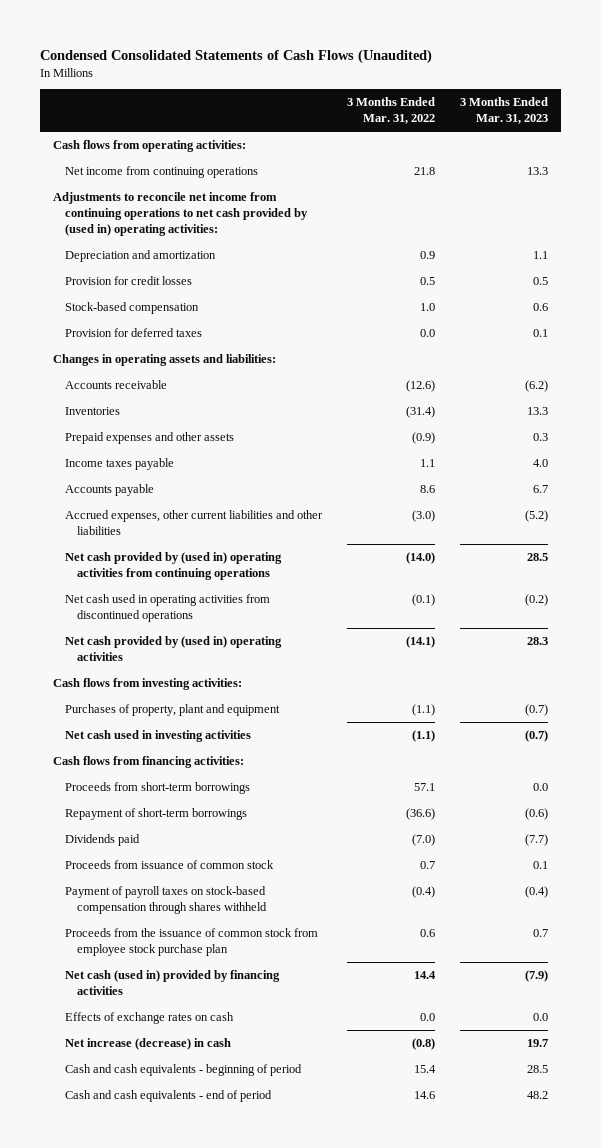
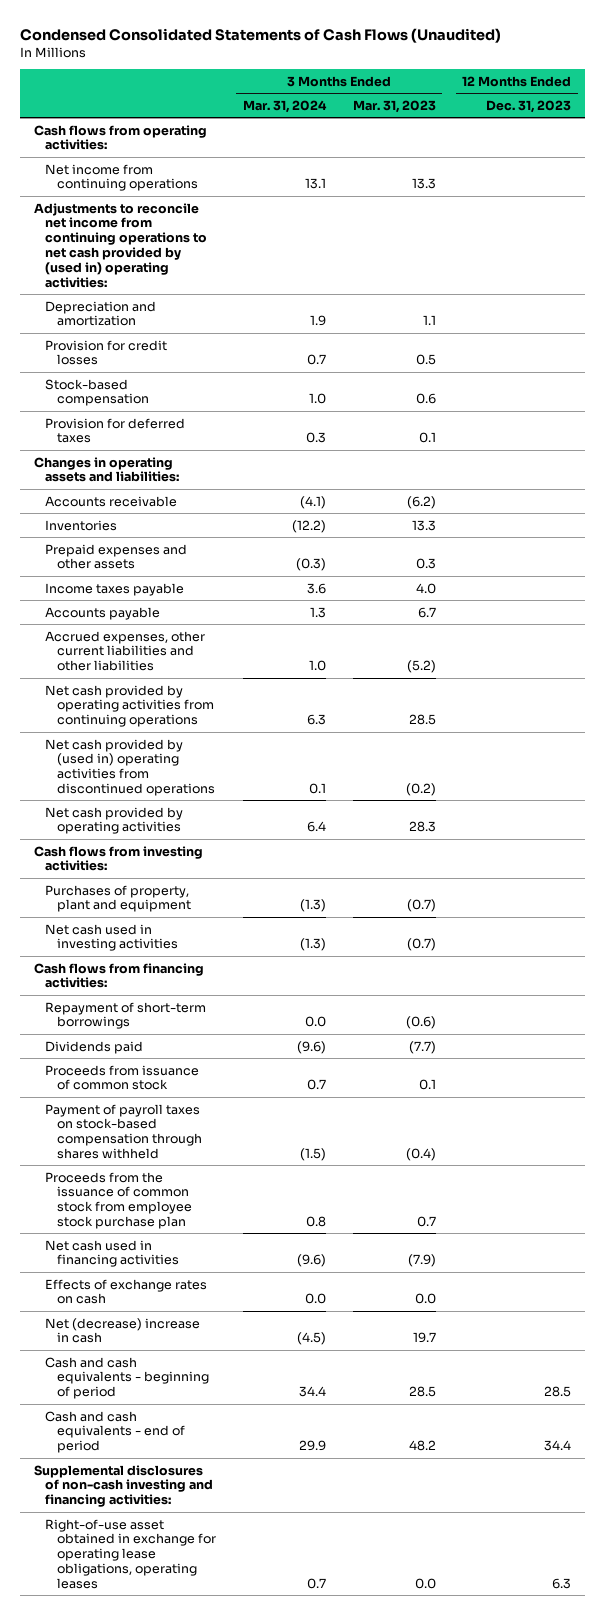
- | 3 Months Ended Mar. 31, 2022 | 3 Months Ended Mar. 31, 2023
+ | 3 Months Ended Mar. 31, 2024 | 3 Months Ended Mar. 31, 2023 | 12 Months Ended Dec. 31, 2023
- Net cash provided by (used in) operating activities from continuing operations | (14.0) | 28.5
- Net cash used in operating activities from discontinued operations | (0.1) | (0.2)
- Net cash provided by (used in) operating activities | (14.1) | 28.3
+ Net cash provided by operating activities from continuing operations | 6.3 | 28.5 |
+ Net cash provided by (used in) operating activities from discontinued operations | 0.1 | (0.2) |
+ Net cash provided by operating activities | 6.4 | 28.3 |
- Proceeds from short-term borrowings | 57.1 | 0.0
- Net cash (used in) provided by financing activities | 14.4 | (7.9)
+ Net cash used in financing activities | (9.6) | (7.9) |
- Net increase (decrease) in cash | (0.8) | 19.7
+ Net (decrease) increase in cash | (4.5) | 19.7 |
+ Supplemental disclosures of non-cash investing and financing activities:
+ Right-of-use asset obtained in exchange for operating lease obligations, operating leases | 0.7 | 0.0 | 6.3

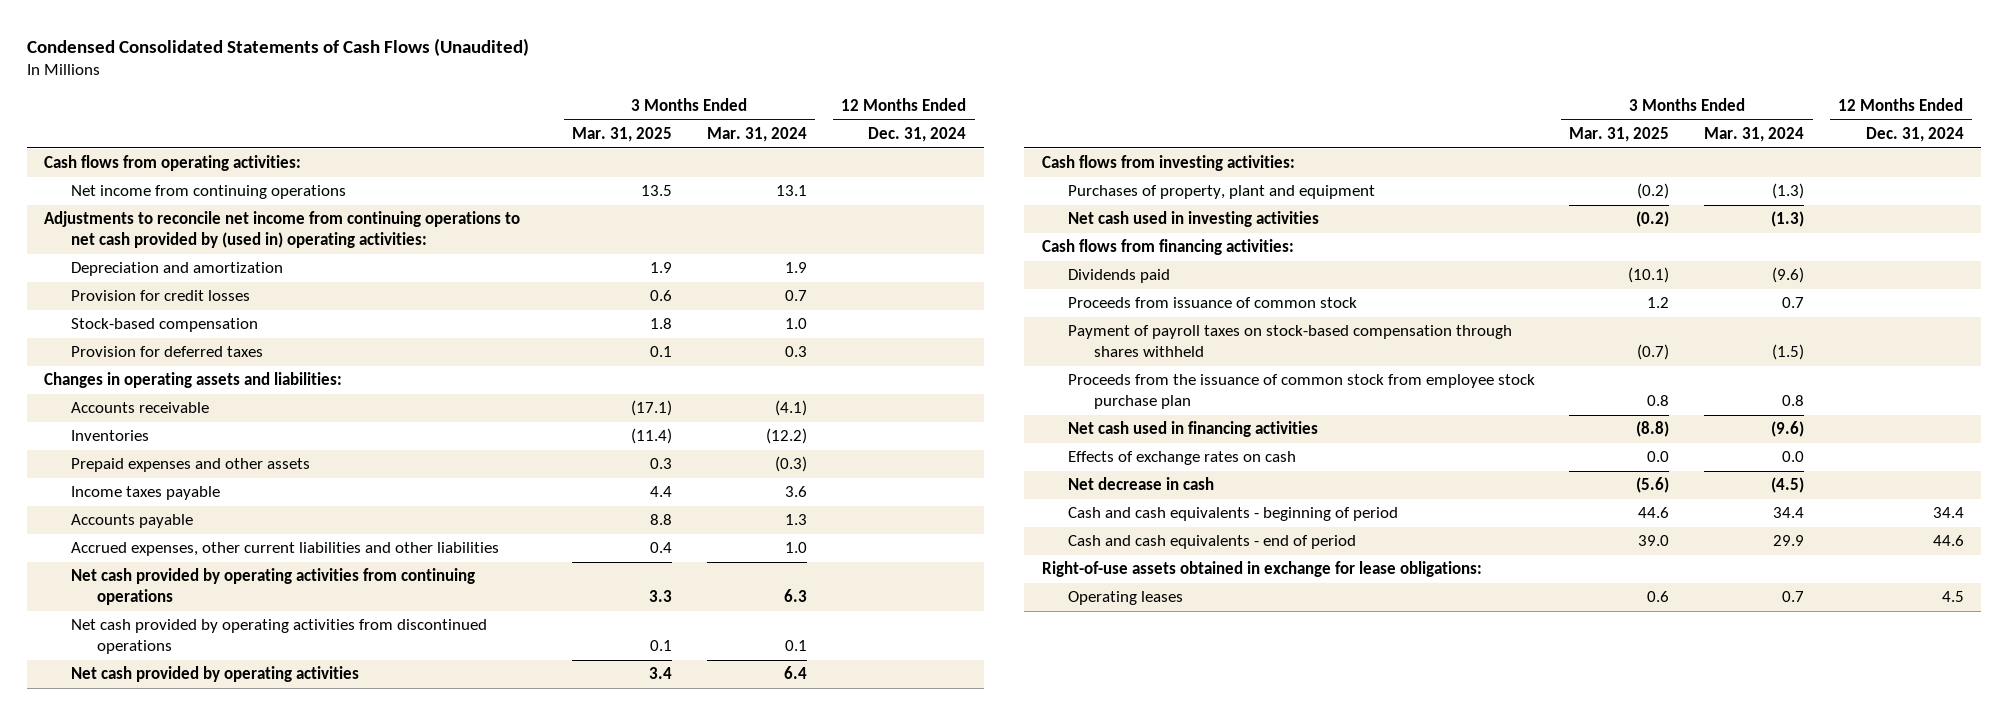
- | 3 Months Ended Mar. 31, 2024 | 3 Months Ended Mar. 31, 2023 | 12 Months Ended Dec. 31, 2023
+ | 3 Months Ended Mar. 31, 2025 | 3 Months Ended Mar. 31, 2024 | 12 Months Ended Dec. 31, 2024
- Net cash provided by (used in) operating activities from discontinued operations | 0.1 | (0.2) |
+ Net cash provided by operating activities from discontinued operations | 0.1 | 0.1 |
- Repayment of short-term borrowings | 0.0 | (0.6) |
- Net (decrease) increase in cash | (4.5) | 19.7 |
+ Net decrease in cash | (5.6) | (4.5) |
- Supplemental disclosures of non-cash investing and financing activities:
- Right-of-use asset obtained in exchange for operating lease obligations, operating leases | 0.7 | 0.0 | 6.3
+ Right-of-use assets obtained in exchange for lease obligations:
+ Operating leases | 0.6 | 0.7 | 4.5

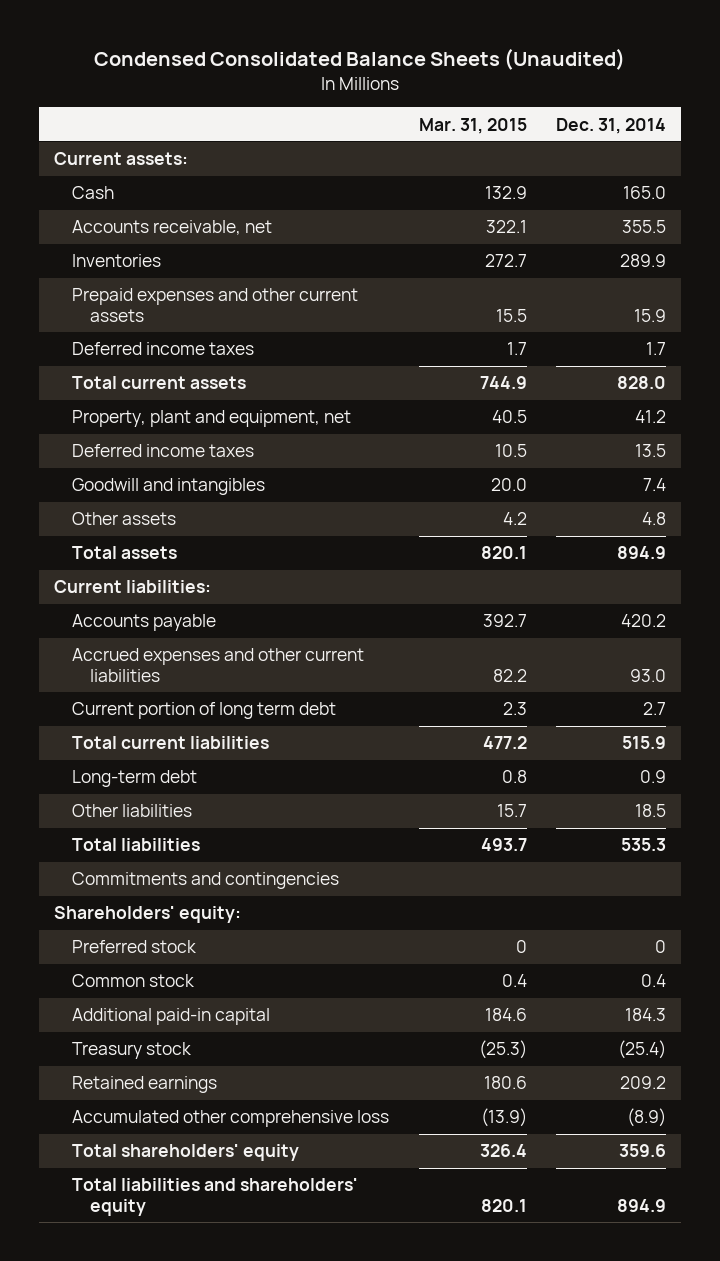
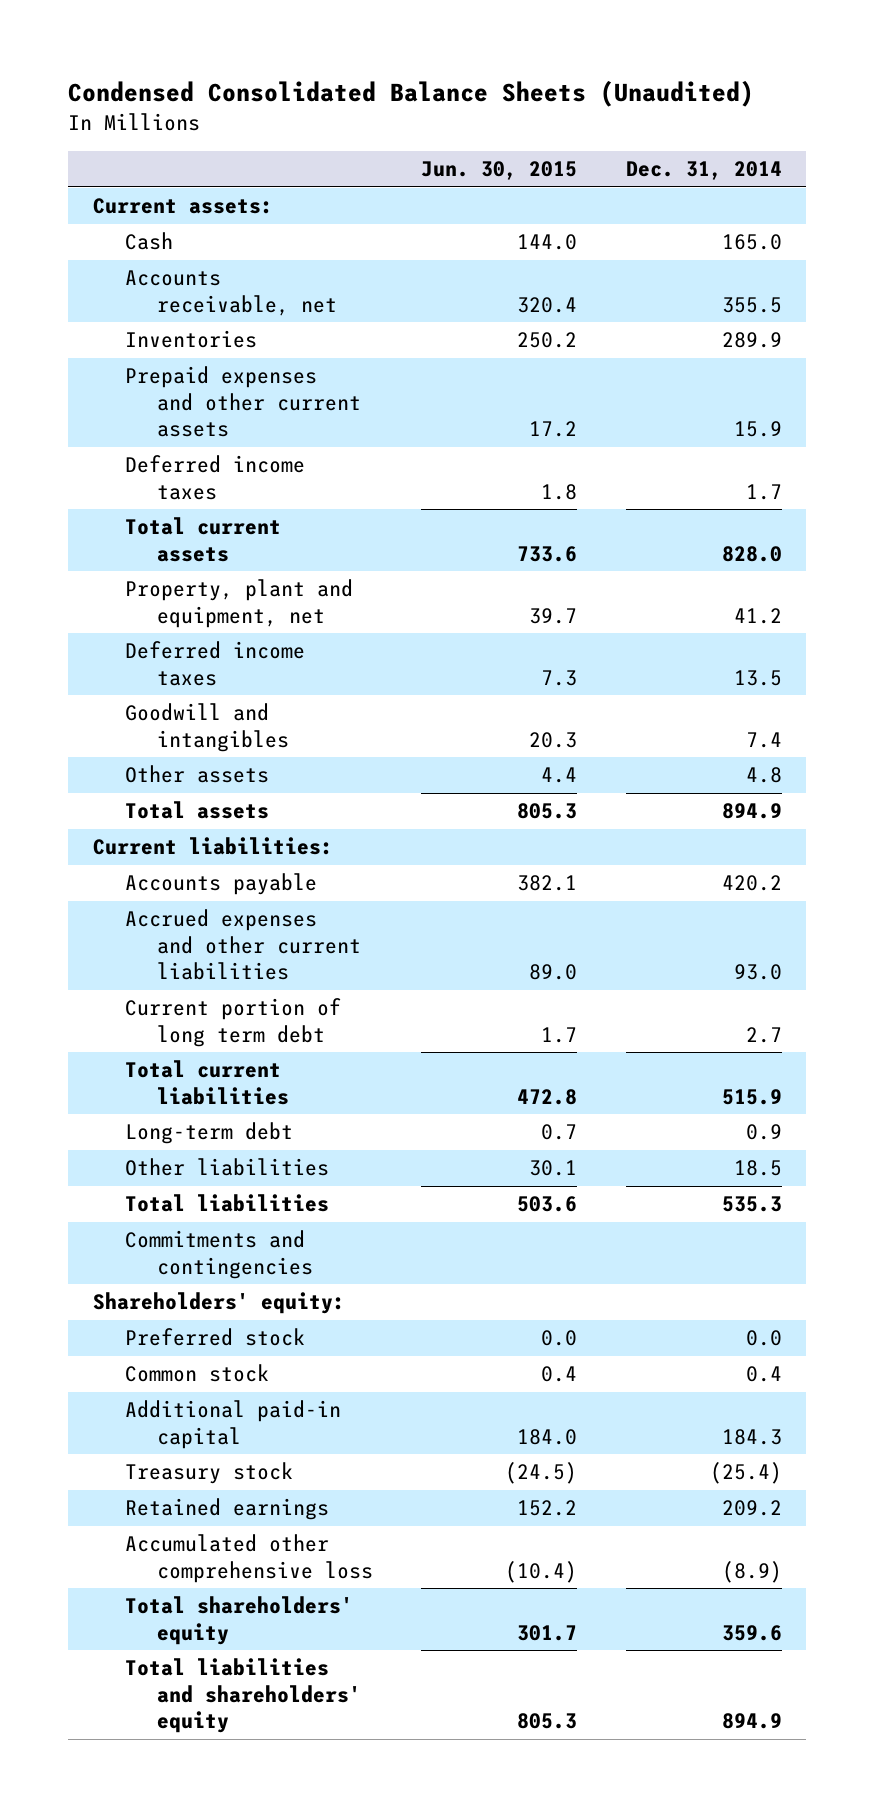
- | Mar. 31, 2015 | Dec. 31, 2014
+ | Jun. 30, 2015 | Dec. 31, 2014
- Preferred stock | 0 | 0
+ Preferred stock | 0.0 | 0.0

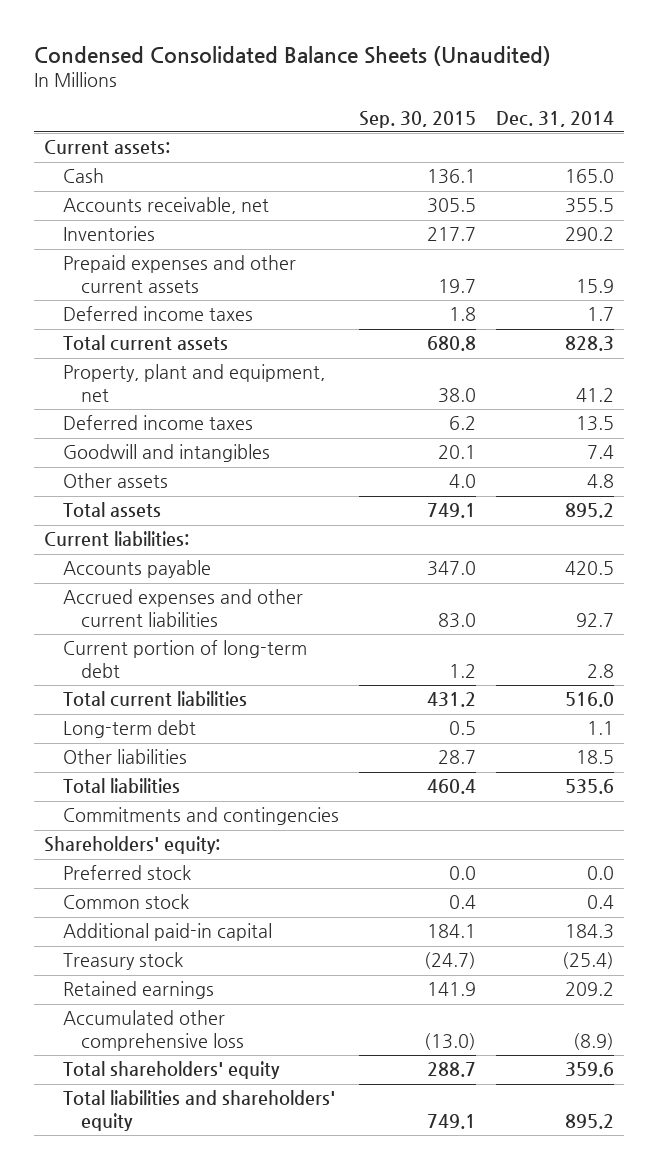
- | Jun. 30, 2015 | Dec. 31, 2014
+ | Sep. 30, 2015 | Dec. 31, 2014
- Inventories | 250.2 | 289.9
+ Inventories | 217.7 | 290.2
- Total current assets | 733.6 | 828.0
+ Total current assets | 680.8 | 828.3
- Total assets | 805.3 | 894.9
+ Total assets | 749.1 | 895.2
- Accounts payable | 382.1 | 420.2
- Accrued expenses and other current liabilities | 89.0 | 93.0
- Current portion of long term debt | 1.7 | 2.7
- Total current liabilities | 472.8 | 515.9
- Long-term debt | 0.7 | 0.9
+ Accounts payable | 347.0 | 420.5
+ Accrued expenses and other current liabilities | 83.0 | 92.7
+ Current portion of long-term debt | 1.2 | 2.8
+ Total current liabilities | 431.2 | 516.0
+ Long-term debt | 0.5 | 1.1
- Total liabilities | 503.6 | 535.3
+ Total liabilities | 460.4 | 535.6
- Total liabilities and shareholders' equity | 805.3 | 894.9
+ Total liabilities and shareholders' equity | 749.1 | 895.2

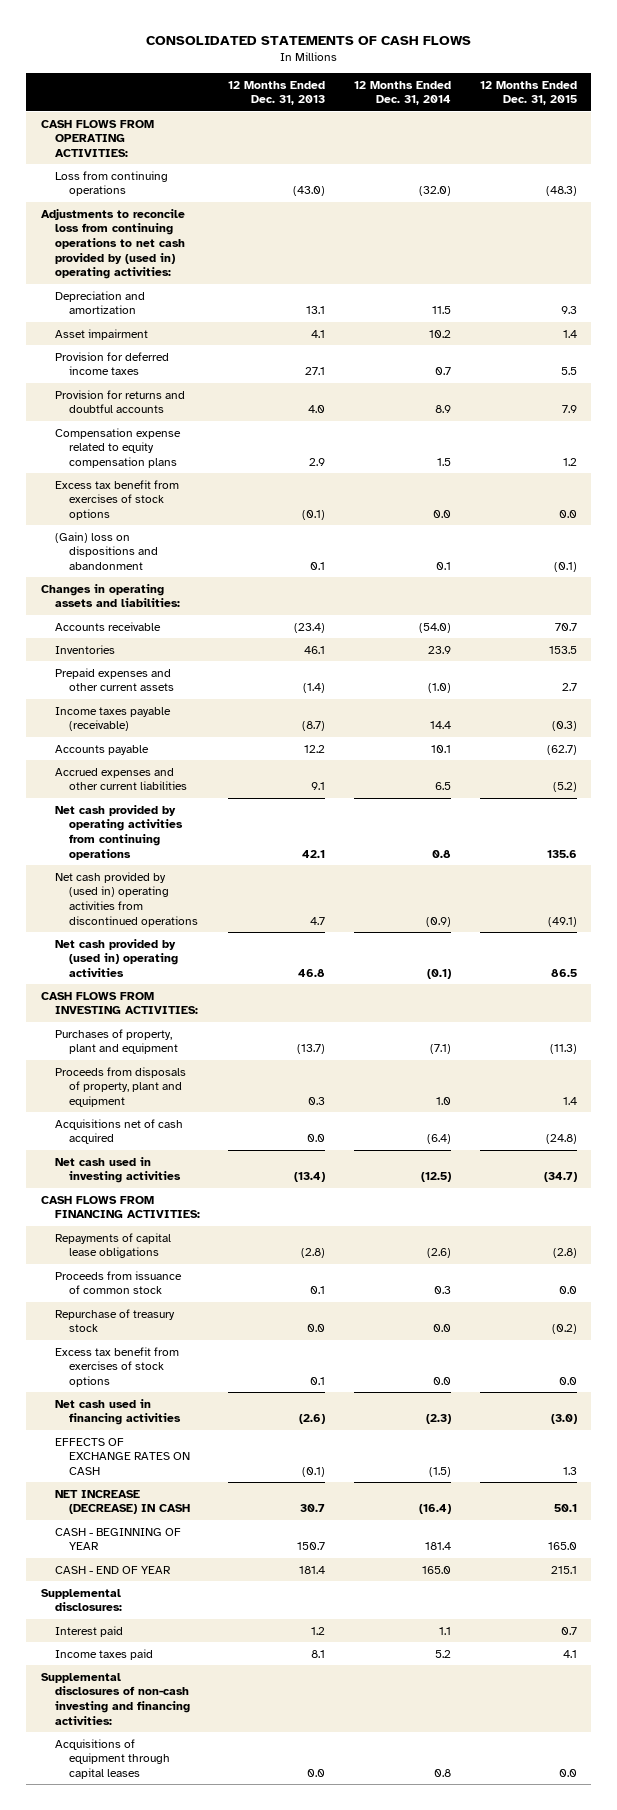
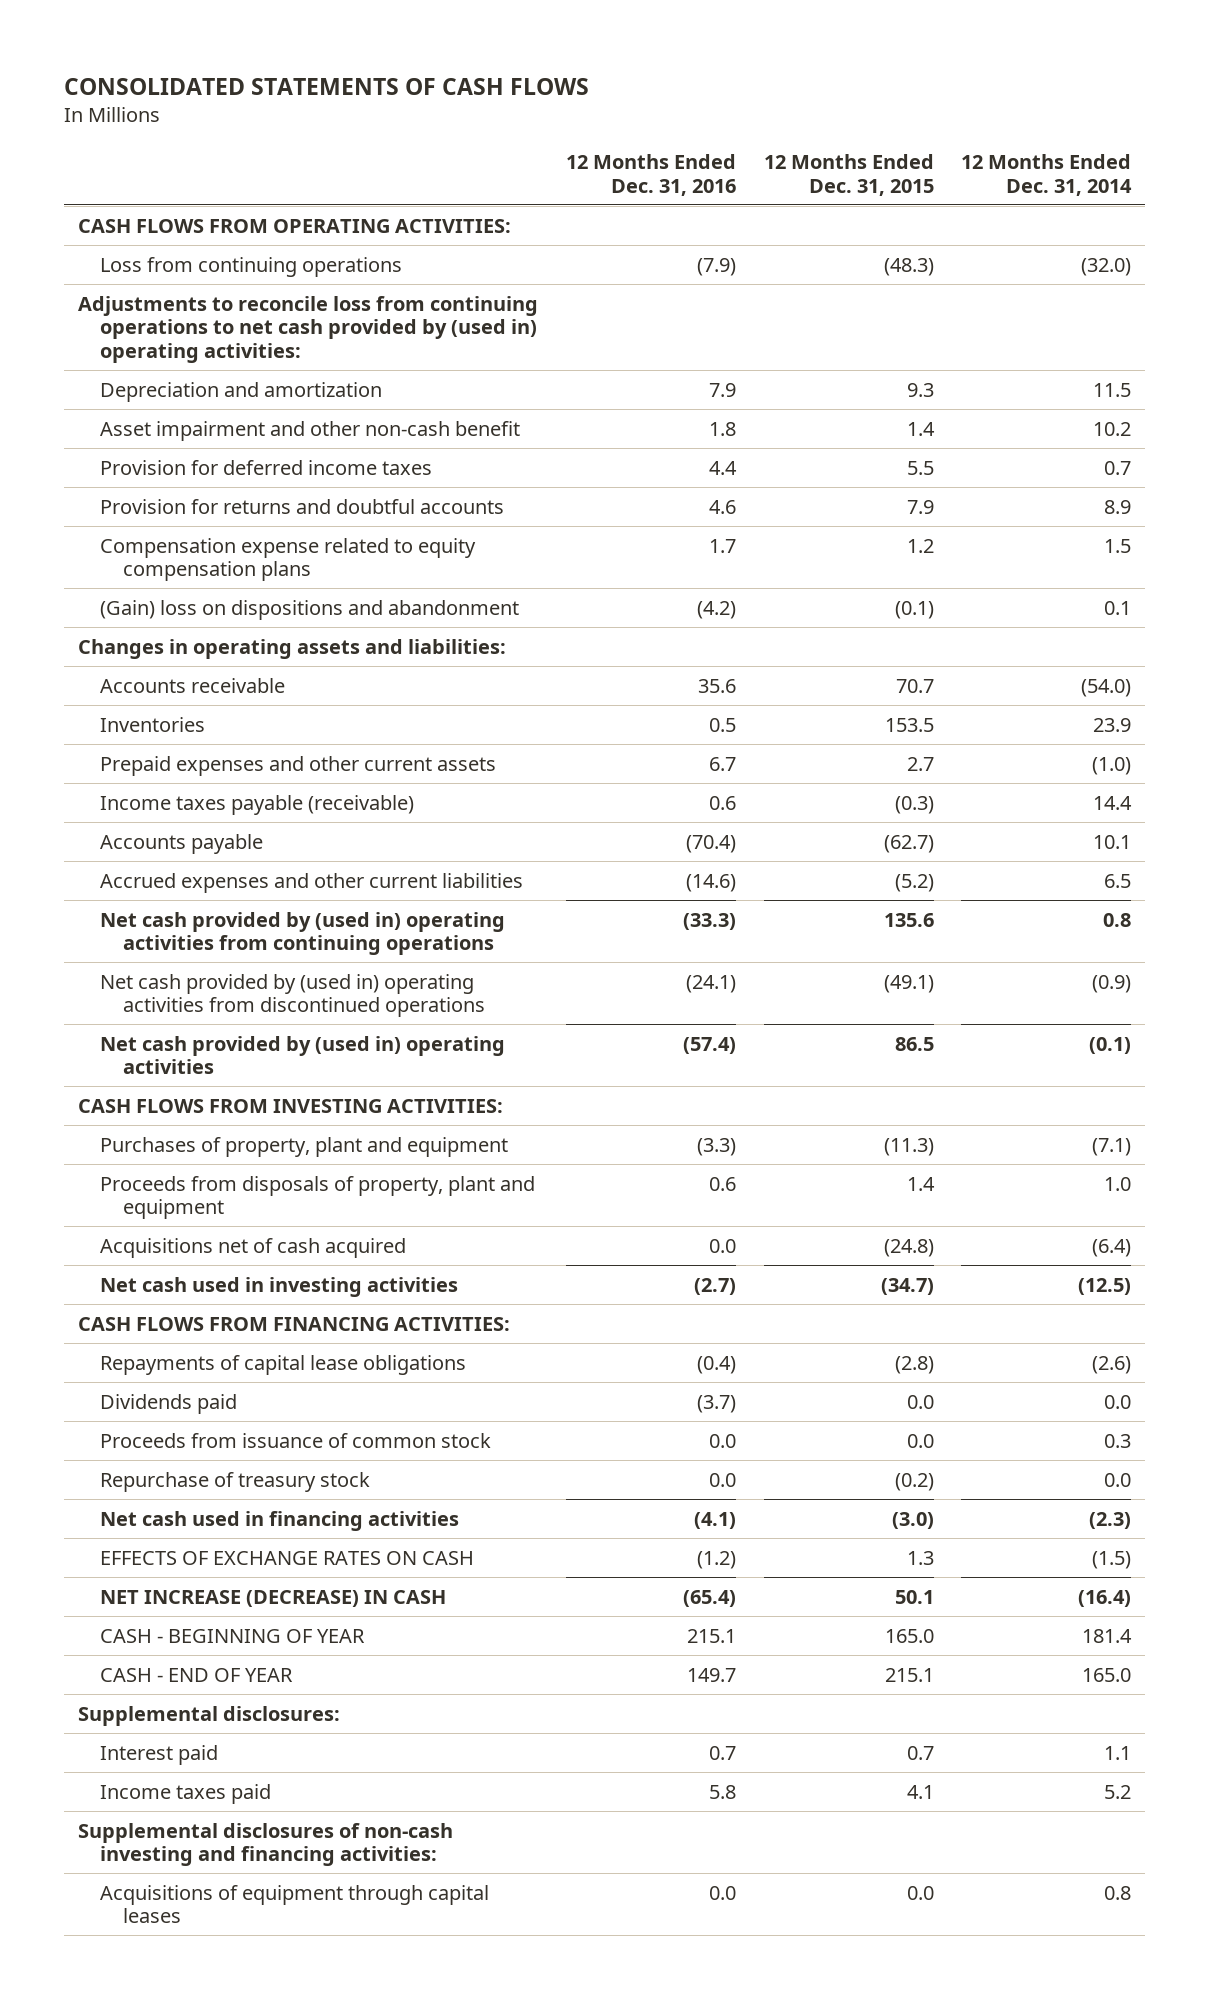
- | 12 Months Ended Dec. 31, 2013 | 12 Months Ended Dec. 31, 2014 | 12 Months Ended Dec. 31, 2015
+ | 12 Months Ended Dec. 31, 2016 | 12 Months Ended Dec. 31, 2015 | 12 Months Ended Dec. 31, 2014
- Asset impairment | 4.1 | 10.2 | 1.4
+ Asset impairment and other non-cash benefit | 1.8 | 1.4 | 10.2
- Excess tax benefit from exercises of stock options | (0.1) | 0.0 | 0.0
- Net cash provided by operating activities from continuing operations | 42.1 | 0.8 | 135.6
+ Net cash provided by (used in) operating activities from continuing operations | (33.3) | 135.6 | 0.8
+ Dividends paid | (3.7) | 0.0 | 0.0
- Excess tax benefit from exercises of stock options | 0.1 | 0.0 | 0.0

